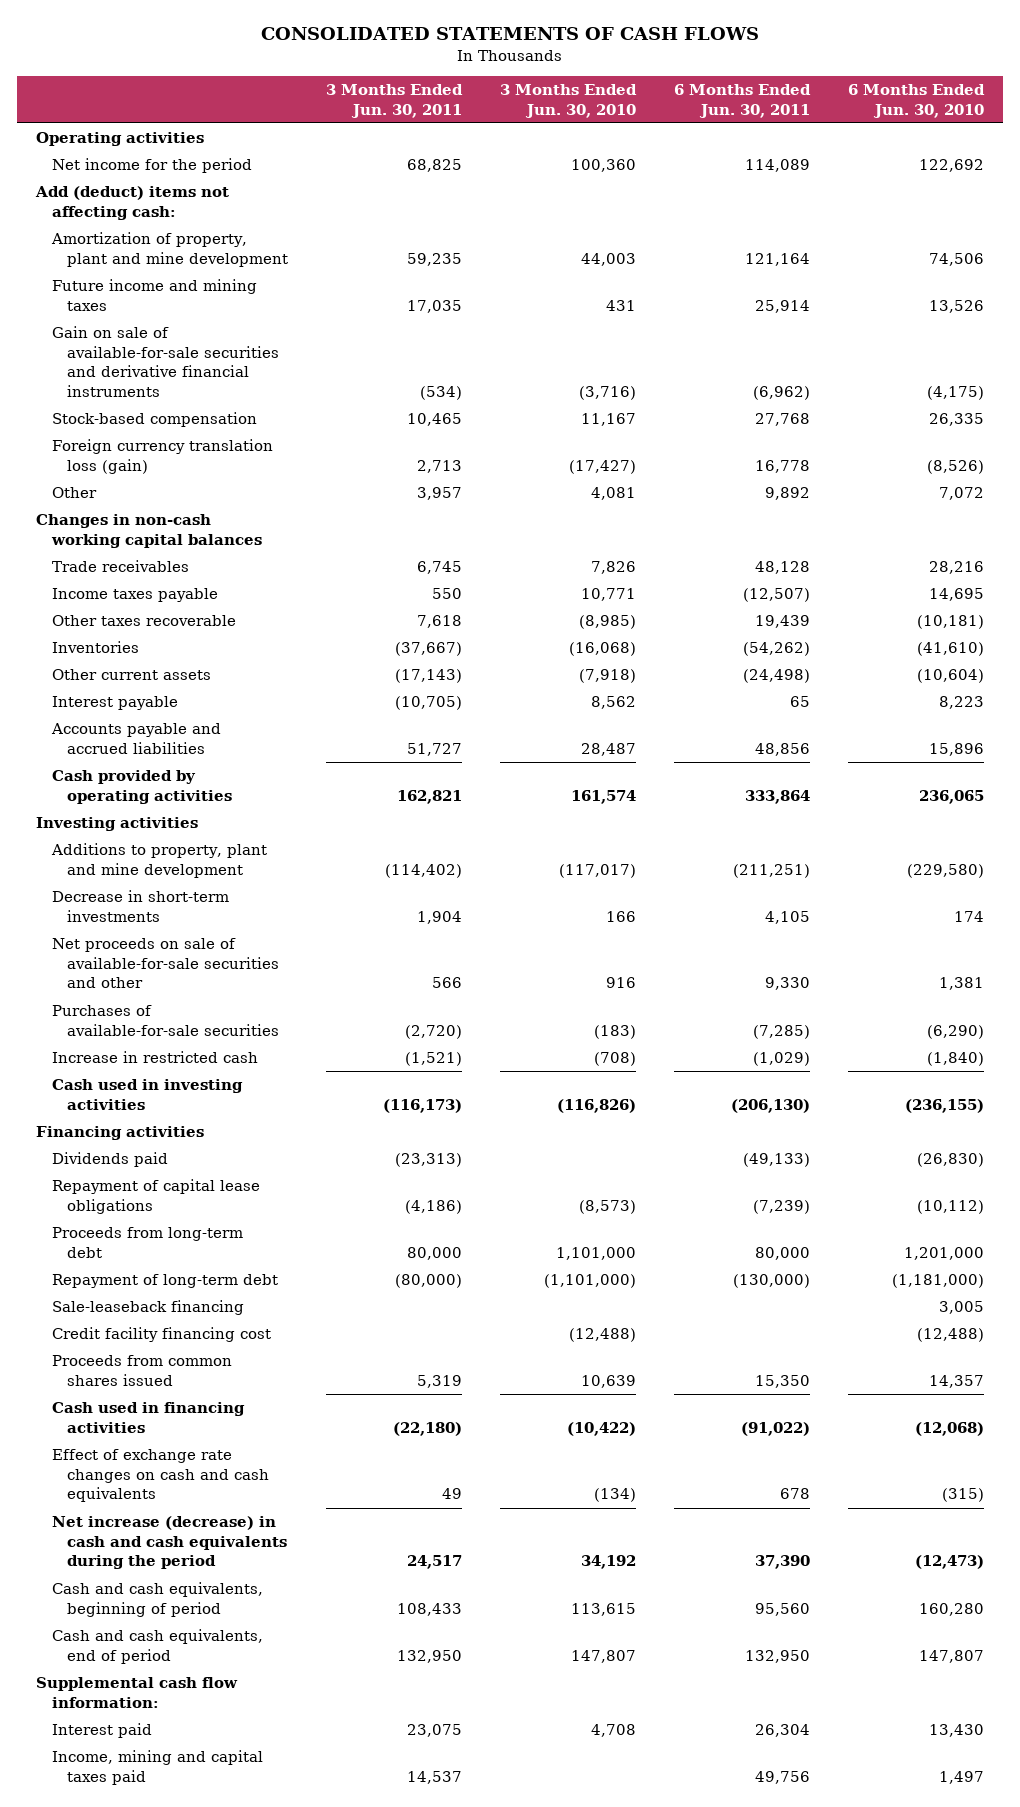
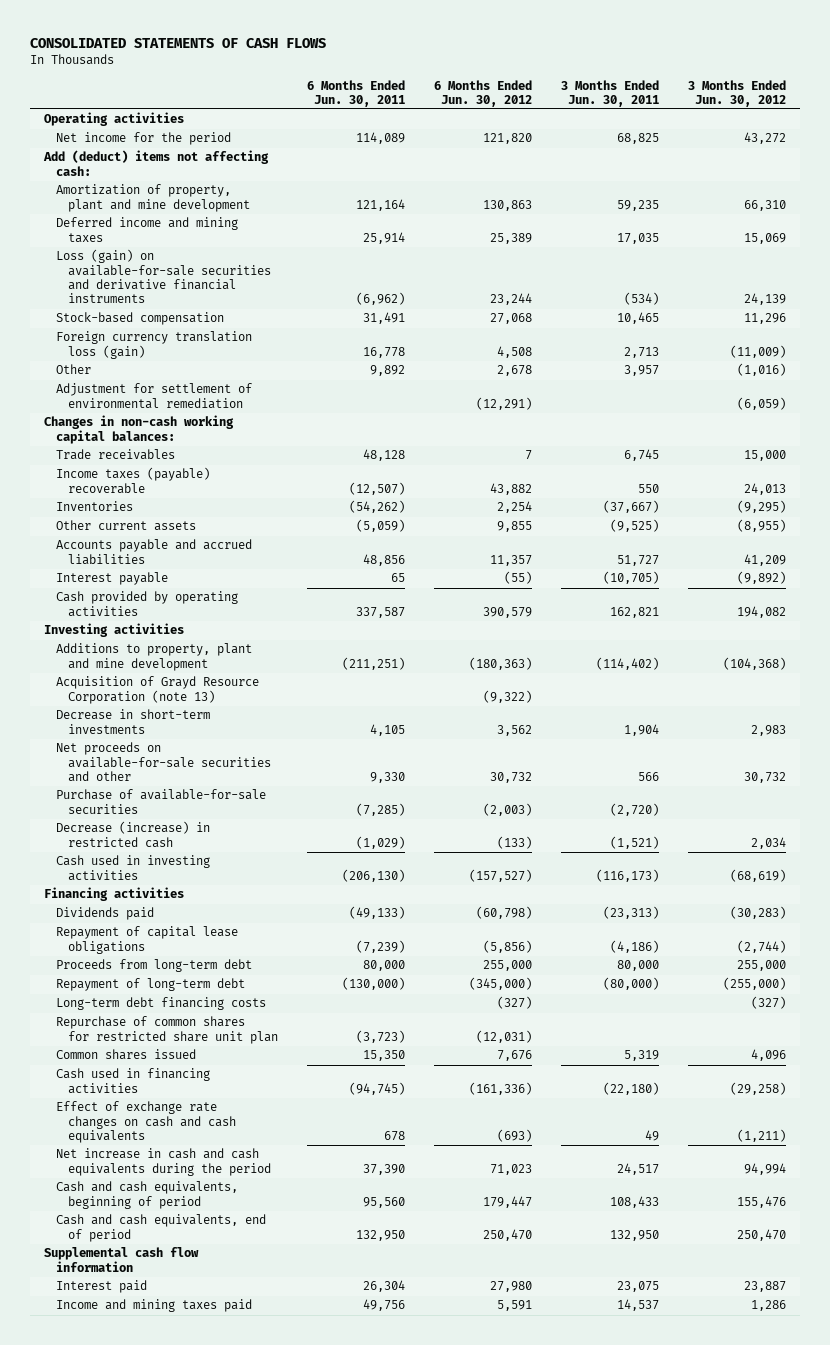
- | 3 Months Ended Jun. 30, 2011 | 3 Months Ended Jun. 30, 2010 | 6 Months Ended Jun. 30, 2011 | 6 Months Ended Jun. 30, 2010
+ | 6 Months Ended Jun. 30, 2011 | 6 Months Ended Jun. 30, 2012 | 3 Months Ended Jun. 30, 2011 | 3 Months Ended Jun. 30, 2012
- Future income and mining taxes | 17,035 | 431 | 25,914 | 13,526
- Gain on sale of available-for-sale securities and derivative financial instruments | (534) | (3,716) | (6,962) | (4,175)
- Stock-based compensation | 10,465 | 11,167 | 27,768 | 26,335
+ Deferred income and mining taxes | 25,914 | 25,389 | 17,035 | 15,069
+ Loss (gain) on available-for-sale securities and derivative financial instruments | (6,962) | 23,244 | (534) | 24,139
+ Stock-based compensation | 31,491 | 27,068 | 10,465 | 11,296
- Changes in non-cash working capital balances
+ Adjustment for settlement of environmental remediation | | (12,291) | | (6,059)
+ Changes in non-cash working capital balances:
- Income taxes payable | 550 | 10,771 | (12,507) | 14,695
- Other taxes recoverable | 7,618 | (8,985) | 19,439 | (10,181)
+ Income taxes (payable) recoverable | (12,507) | 43,882 | 550 | 24,013
- Other current assets | (17,143) | (7,918) | (24,498) | (10,604)
+ Other current assets | (5,059) | 9,855 | (9,525) | (8,955)
- Cash provided by operating activities | 162,821 | 161,574 | 333,864 | 236,065
moved down: Interest payable | 65 | (55) | (10,705) | (9,892)
+ Cash provided by operating activities | 337,587 | 390,579 | 162,821 | 194,082
+ Acquisition of Grayd Resource Corporation (note 13) | | (9,322) | |
- Net proceeds on sale of available-for-sale securities and other | 566 | 916 | 9,330 | 1,381
- Purchases of available-for-sale securities | (2,720) | (183) | (7,285) | (6,290)
- Increase in restricted cash | (1,521) | (708) | (1,029) | (1,840)
+ Net proceeds on available-for-sale securities and other | 9,330 | 30,732 | 566 | 30,732
+ Purchase of available-for-sale securities | (7,285) | (2,003) | (2,720) |
+ Decrease (increase) in restricted cash | (1,029) | (133) | (1,521) | 2,034
- Sale-leaseback financing | | | | 3,005
- Credit facility financing cost | | (12,488) | | (12,488)
- Proceeds from common shares issued | 5,319 | 10,639 | 15,350 | 14,357
- Cash used in financing activities | (22,180) | (10,422) | (91,022) | (12,068)
+ Long-term debt financing costs | | (327) | | (327)
+ Repurchase of common shares for restricted share unit plan | (3,723) | (12,031) | |
+ Common shares issued | 15,350 | 7,676 | 5,319 | 4,096
+ Cash used in financing activities | (94,745) | (161,336) | (22,180) | (29,258)
- Net increase (decrease) in cash and cash equivalents during the period | 24,517 | 34,192 | 37,390 | (12,473)
+ Net increase in cash and cash equivalents during the period | 37,390 | 71,023 | 24,517 | 94,994
- Supplemental cash flow information:
+ Supplemental cash flow information
- Income, mining and capital taxes paid | 14,537 | | 49,756 | 1,497
+ Income and mining taxes paid | 49,756 | 5,591 | 14,537 | 1,286

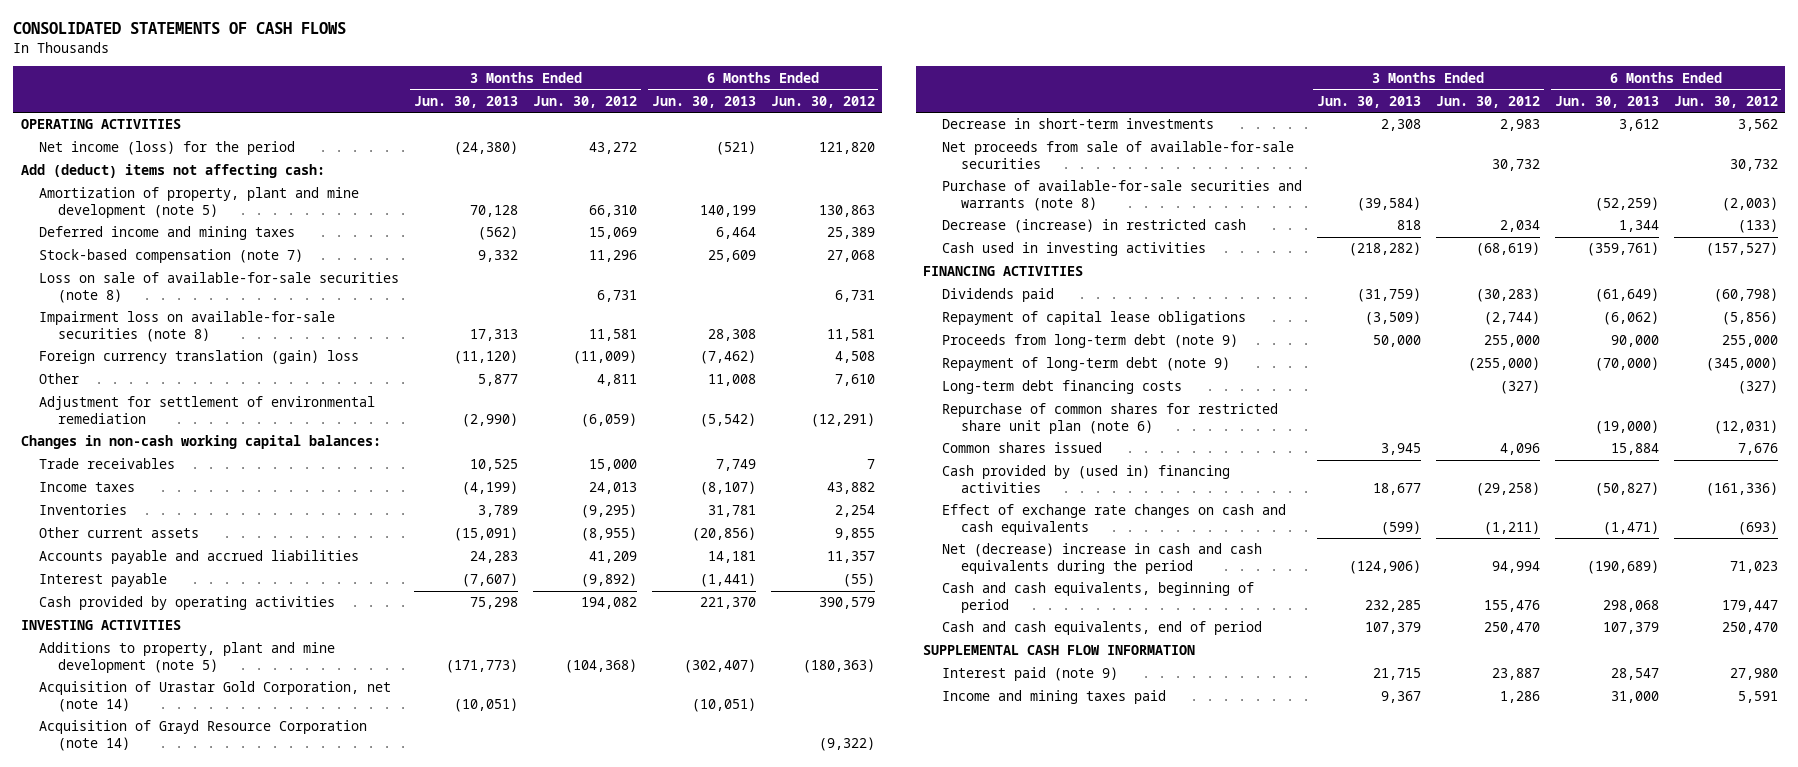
- | 6 Months Ended Jun. 30, 2011 | 6 Months Ended Jun. 30, 2012 | 3 Months Ended Jun. 30, 2011 | 3 Months Ended Jun. 30, 2012
+ | 3 Months Ended Jun. 30, 2013 | 3 Months Ended Jun. 30, 2012 | 6 Months Ended Jun. 30, 2013 | 6 Months Ended Jun. 30, 2012
- Operating activities
- Net income for the period | 114,089 | 121,820 | 68,825 | 43,272
+ OPERATING ACTIVITIES
+ Net income (loss) for the period | (24,380) | 43,272 | (521) | 121,820
- Amortization of property, plant and mine development | 121,164 | 130,863 | 59,235 | 66,310
+ Amortization of property, plant and mine development (note 5) | 70,128 | 66,310 | 140,199 | 130,863
- Loss (gain) on available-for-sale securities and derivative financial instruments | (6,962) | 23,244 | (534) | 24,139
- Stock-based compensation | 31,491 | 27,068 | 10,465 | 11,296
- Foreign currency translation loss (gain) | 16,778 | 4,508 | 2,713 | (11,009)
- Other | 9,892 | 2,678 | 3,957 | (1,016)
+ Stock-based compensation (note 7) | 9,332 | 11,296 | 25,609 | 27,068
+ Loss on sale of available-for-sale securities (note 8) | | 6,731 | | 6,731
+ Impairment loss on available-for-sale securities (note 8) | 17,313 | 11,581 | 28,308 | 11,581
+ Foreign currency translation (gain) loss | (11,120) | (11,009) | (7,462) | 4,508
+ Other | 5,877 | 4,811 | 11,008 | 7,610
- Income taxes (payable) recoverable | (12,507) | 43,882 | 550 | 24,013
+ Income taxes | (4,199) | 24,013 | (8,107) | 43,882
- Investing activities
- Additions to property, plant and mine development | (211,251) | (180,363) | (114,402) | (104,368)
- Acquisition of Grayd Resource Corporation (note 13) | | (9,322) | |
+ INVESTING ACTIVITIES
+ Additions to property, plant and mine development (note 5) | (171,773) | (104,368) | (302,407) | (180,363)
+ Acquisition of Urastar Gold Corporation, net (note 14) | (10,051) | | (10,051) |
+ Acquisition of Grayd Resource Corporation (note 14) | | | | (9,322)
- Net proceeds on available-for-sale securities and other | 9,330 | 30,732 | 566 | 30,732
- Purchase of available-for-sale securities | (7,285) | (2,003) | (2,720) |
+ Net proceeds from sale of available-for-sale securities | | 30,732 | | 30,732
+ Purchase of available-for-sale securities and warrants (note 8) | (39,584) | | (52,259) | (2,003)
- Financing activities
+ FINANCING ACTIVITIES
- Proceeds from long-term debt | 80,000 | 255,000 | 80,000 | 255,000
- Repayment of long-term debt | (130,000) | (345,000) | (80,000) | (255,000)
+ Proceeds from long-term debt (note 9) | 50,000 | 255,000 | 90,000 | 255,000
+ Repayment of long-term debt (note 9) | | (255,000) | (70,000) | (345,000)
- Repurchase of common shares for restricted share unit plan | (3,723) | (12,031) | |
+ Repurchase of common shares for restricted share unit plan (note 6) | | | (19,000) | (12,031)
- Cash used in financing activities | (94,745) | (161,336) | (22,180) | (29,258)
+ Cash provided by (used in) financing activities | 18,677 | (29,258) | (50,827) | (161,336)
- Net increase in cash and cash equivalents during the period | 37,390 | 71,023 | 24,517 | 94,994
+ Net (decrease) increase in cash and cash equivalents during the period | (124,906) | 94,994 | (190,689) | 71,023
- Supplemental cash flow information
- Interest paid | 26,304 | 27,980 | 23,075 | 23,887
+ SUPPLEMENTAL CASH FLOW INFORMATION
+ Interest paid (note 9) | 21,715 | 23,887 | 28,547 | 27,980

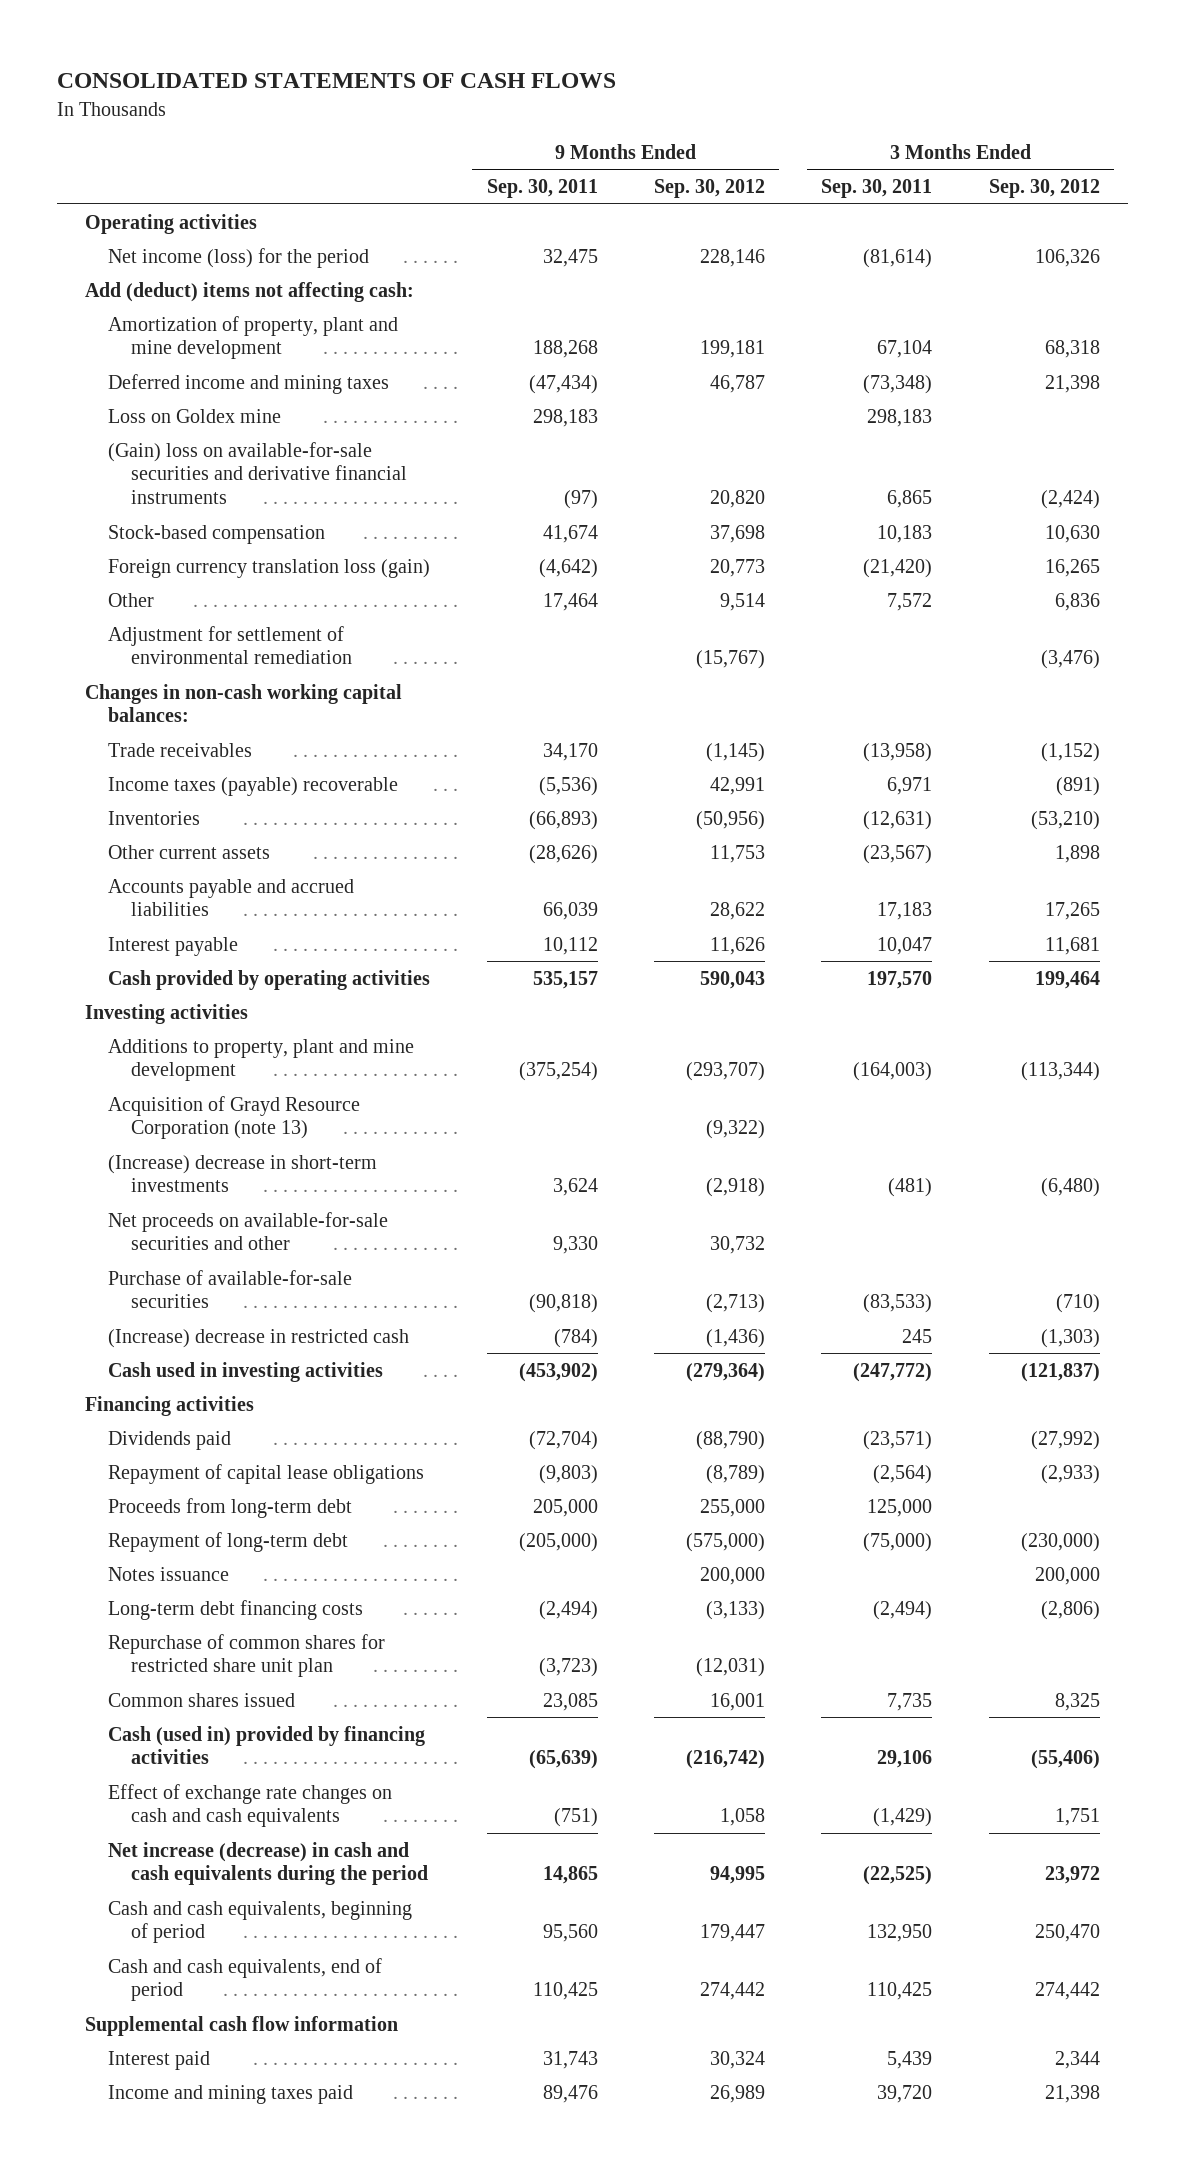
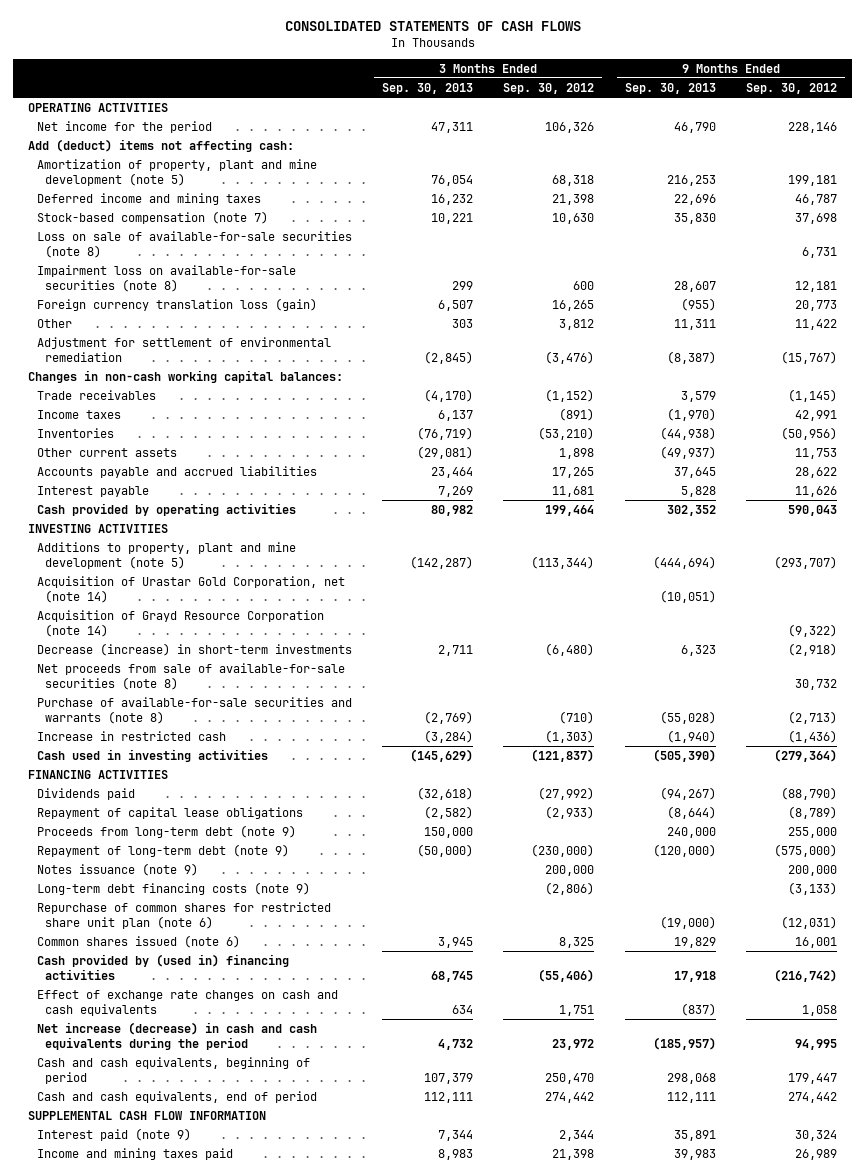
- | 9 Months Ended Sep. 30, 2011 | 9 Months Ended Sep. 30, 2012 | 3 Months Ended Sep. 30, 2011 | 3 Months Ended Sep. 30, 2012
+ | 3 Months Ended Sep. 30, 2013 | 3 Months Ended Sep. 30, 2012 | 9 Months Ended Sep. 30, 2013 | 9 Months Ended Sep. 30, 2012
- Operating activities
- Net income (loss) for the period | 32,475 | 228,146 | (81,614) | 106,326
+ OPERATING ACTIVITIES
+ Net income for the period | 47,311 | 106,326 | 46,790 | 228,146
- Amortization of property, plant and mine development | 188,268 | 199,181 | 67,104 | 68,318
+ Amortization of property, plant and mine development (note 5) | 76,054 | 68,318 | 216,253 | 199,181
- Loss on Goldex mine | 298,183 | | 298,183 |
- (Gain) loss on available-for-sale securities and derivative financial instruments | (97) | 20,820 | 6,865 | (2,424)
- Stock-based compensation | 41,674 | 37,698 | 10,183 | 10,630
+ Stock-based compensation (note 7) | 10,221 | 10,630 | 35,830 | 37,698
+ Loss on sale of available-for-sale securities (note 8) | | | | 6,731
+ Impairment loss on available-for-sale securities (note 8) | 299 | 600 | 28,607 | 12,181
- Other | 17,464 | 9,514 | 7,572 | 6,836
+ Other | 303 | 3,812 | 11,311 | 11,422
- Income taxes (payable) recoverable | (5,536) | 42,991 | 6,971 | (891)
+ Income taxes | 6,137 | (891) | (1,970) | 42,991
- Investing activities
- Additions to property, plant and mine development | (375,254) | (293,707) | (164,003) | (113,344)
- Acquisition of Grayd Resource Corporation (note 13) | | (9,322) | |
- (Increase) decrease in short-term investments | 3,624 | (2,918) | (481) | (6,480)
- Net proceeds on available-for-sale securities and other | 9,330 | 30,732 | |
- Purchase of available-for-sale securities | (90,818) | (2,713) | (83,533) | (710)
- (Increase) decrease in restricted cash | (784) | (1,436) | 245 | (1,303)
+ INVESTING ACTIVITIES
+ Additions to property, plant and mine development (note 5) | (142,287) | (113,344) | (444,694) | (293,707)
+ Acquisition of Urastar Gold Corporation, net (note 14) | | | (10,051) |
+ Acquisition of Grayd Resource Corporation (note 14) | | | | (9,322)
+ Decrease (increase) in short-term investments | 2,711 | (6,480) | 6,323 | (2,918)
+ Net proceeds from sale of available-for-sale securities (note 8) | | | | 30,732
+ Purchase of available-for-sale securities and warrants (note 8) | (2,769) | (710) | (55,028) | (2,713)
+ Increase in restricted cash | (3,284) | (1,303) | (1,940) | (1,436)
- Financing activities
+ FINANCING ACTIVITIES
- Proceeds from long-term debt | 205,000 | 255,000 | 125,000 |
- Repayment of long-term debt | (205,000) | (575,000) | (75,000) | (230,000)
- Notes issuance | | 200,000 | | 200,000
- Long-term debt financing costs | (2,494) | (3,133) | (2,494) | (2,806)
- Repurchase of common shares for restricted share unit plan | (3,723) | (12,031) | |
- Common shares issued | 23,085 | 16,001 | 7,735 | 8,325
- Cash (used in) provided by financing activities | (65,639) | (216,742) | 29,106 | (55,406)
+ Proceeds from long-term debt (note 9) | 150,000 | | 240,000 | 255,000
+ Repayment of long-term debt (note 9) | (50,000) | (230,000) | (120,000) | (575,000)
+ Notes issuance (note 9) | | 200,000 | | 200,000
+ Long-term debt financing costs (note 9) | | (2,806) | | (3,133)
+ Repurchase of common shares for restricted share unit plan (note 6) | | | (19,000) | (12,031)
+ Common shares issued (note 6) | 3,945 | 8,325 | 19,829 | 16,001
+ Cash provided by (used in) financing activities | 68,745 | (55,406) | 17,918 | (216,742)
- Supplemental cash flow information
- Interest paid | 31,743 | 30,324 | 5,439 | 2,344
+ SUPPLEMENTAL CASH FLOW INFORMATION
+ Interest paid (note 9) | 7,344 | 2,344 | 35,891 | 30,324

